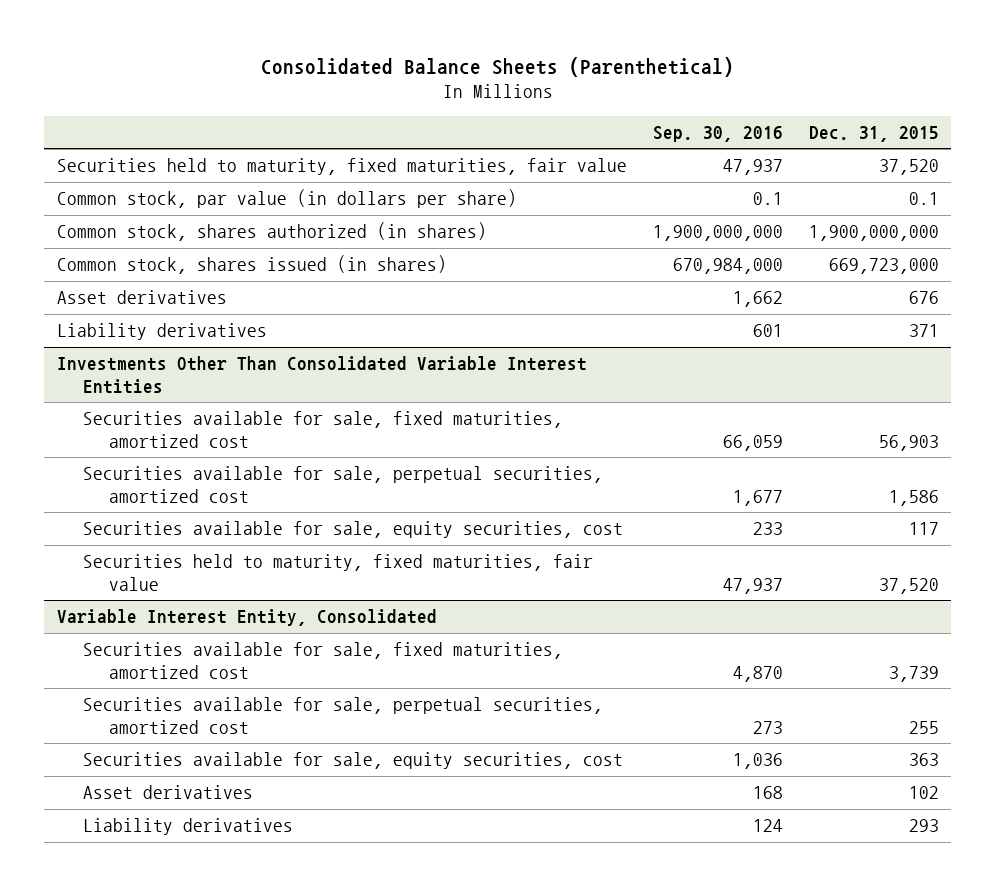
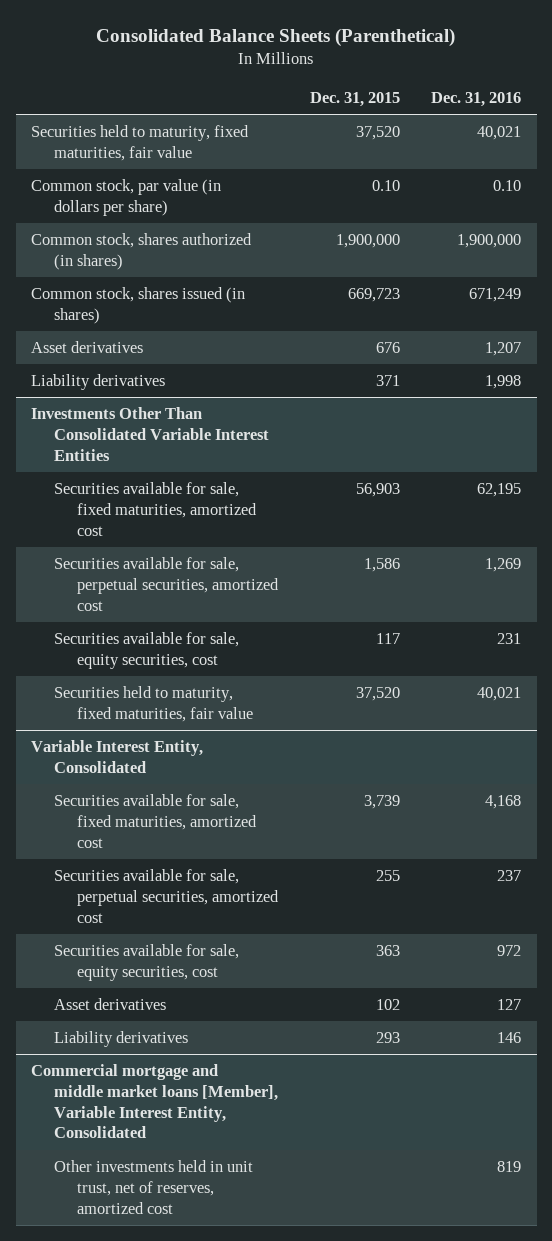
- | Sep. 30, 2016 | Dec. 31, 2015
+ | Dec. 31, 2015 | Dec. 31, 2016
- Common stock, par value (in dollars per share) | 0.1 | 0.1
- Common stock, shares authorized (in shares) | 1,900,000,000 | 1,900,000,000
- Common stock, shares issued (in shares) | 670,984,000 | 669,723,000
+ Common stock, par value (in dollars per share) | 0.10 | 0.10
+ Common stock, shares authorized (in shares) | 1,900,000 | 1,900,000
+ Common stock, shares issued (in shares) | 669,723 | 671,249
+ Commercial mortgage and middle market loans [Member], Variable Interest Entity, Consolidated
+ Other investments held in unit trust, net of reserves, amortized cost | | 819

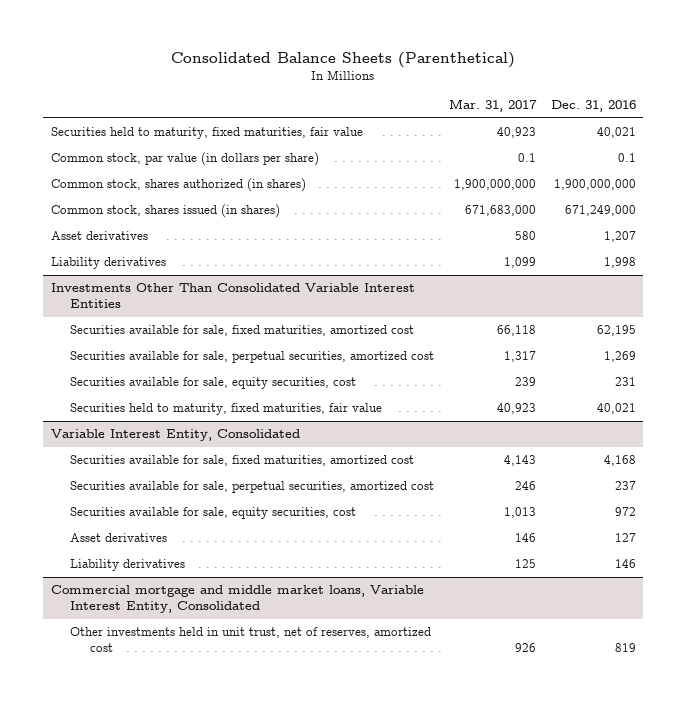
- | Dec. 31, 2015 | Dec. 31, 2016
+ | Mar. 31, 2017 | Dec. 31, 2016
- Common stock, par value (in dollars per share) | 0.10 | 0.10
- Common stock, shares authorized (in shares) | 1,900,000 | 1,900,000
- Common stock, shares issued (in shares) | 669,723 | 671,249
+ Common stock, par value (in dollars per share) | 0.1 | 0.1
+ Common stock, shares authorized (in shares) | 1,900,000,000 | 1,900,000,000
+ Common stock, shares issued (in shares) | 671,683,000 | 671,249,000
- Commercial mortgage and middle market loans [Member], Variable Interest Entity, Consolidated
+ Commercial mortgage and middle market loans, Variable Interest Entity, Consolidated

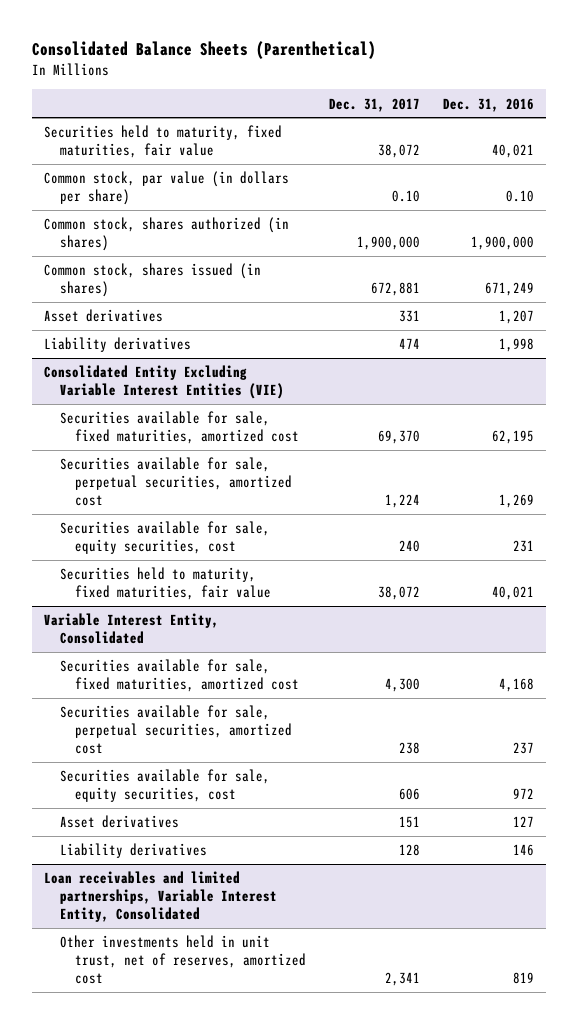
- | Mar. 31, 2017 | Dec. 31, 2016
+ | Dec. 31, 2017 | Dec. 31, 2016
- Common stock, par value (in dollars per share) | 0.1 | 0.1
- Common stock, shares authorized (in shares) | 1,900,000,000 | 1,900,000,000
- Common stock, shares issued (in shares) | 671,683,000 | 671,249,000
+ Common stock, par value (in dollars per share) | 0.10 | 0.10
+ Common stock, shares authorized (in shares) | 1,900,000 | 1,900,000
+ Common stock, shares issued (in shares) | 672,881 | 671,249
- Investments Other Than Consolidated Variable Interest Entities
+ Consolidated Entity Excluding Variable Interest Entities (VIE)
- Commercial mortgage and middle market loans, Variable Interest Entity, Consolidated
+ Loan receivables and limited partnerships, Variable Interest Entity, Consolidated

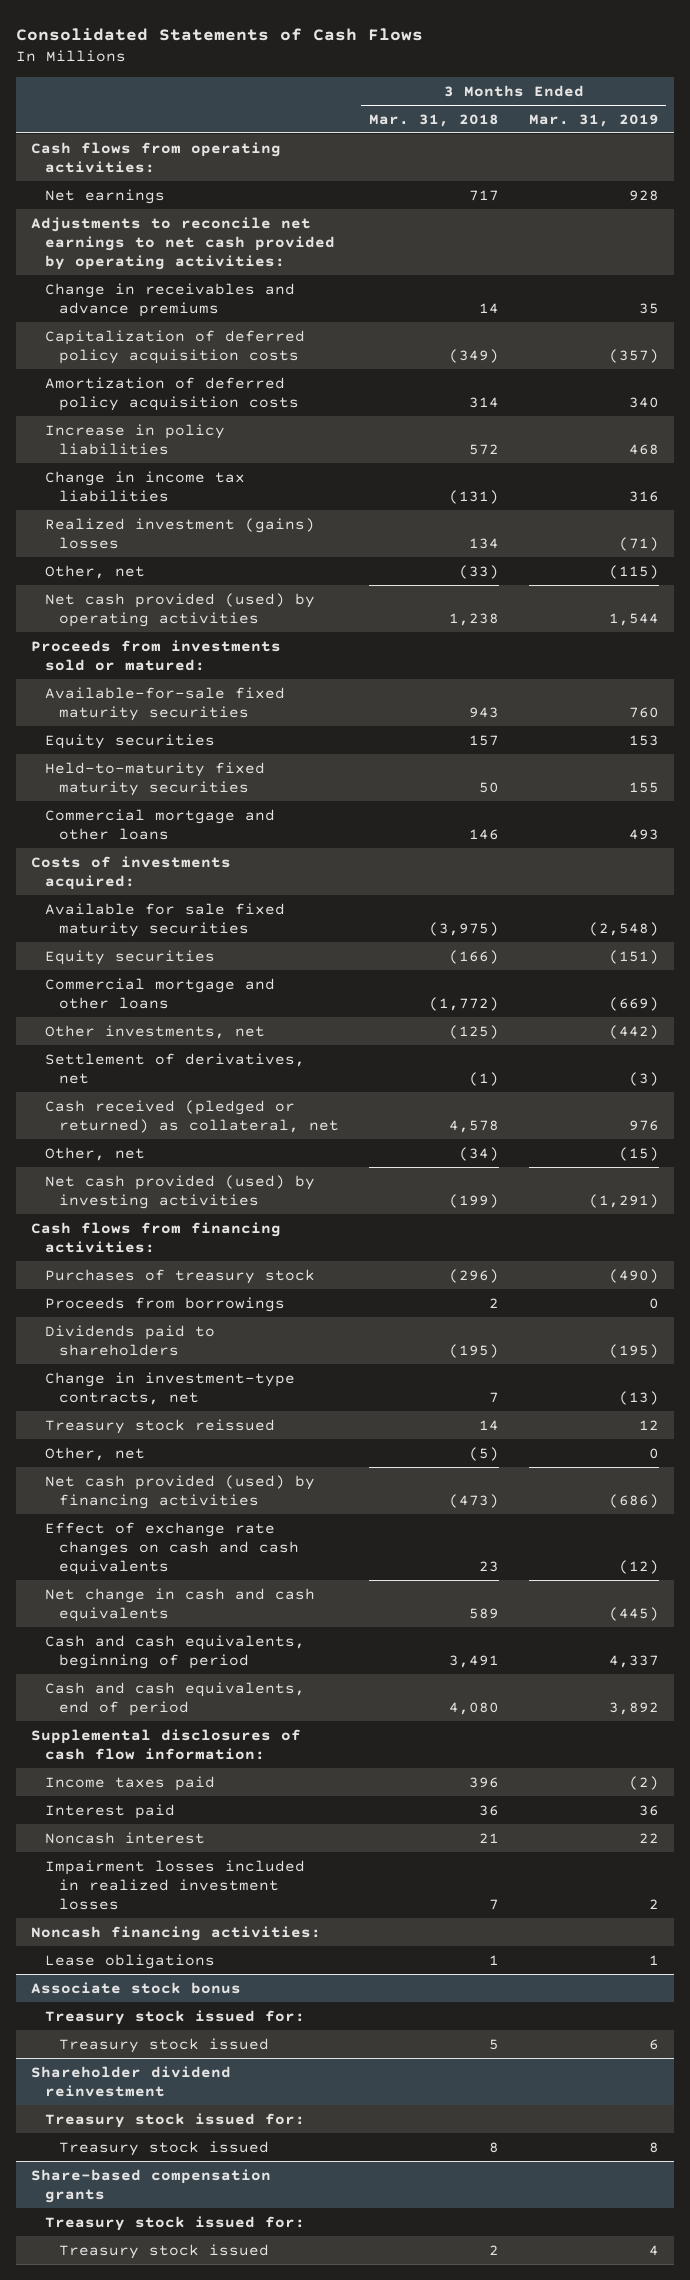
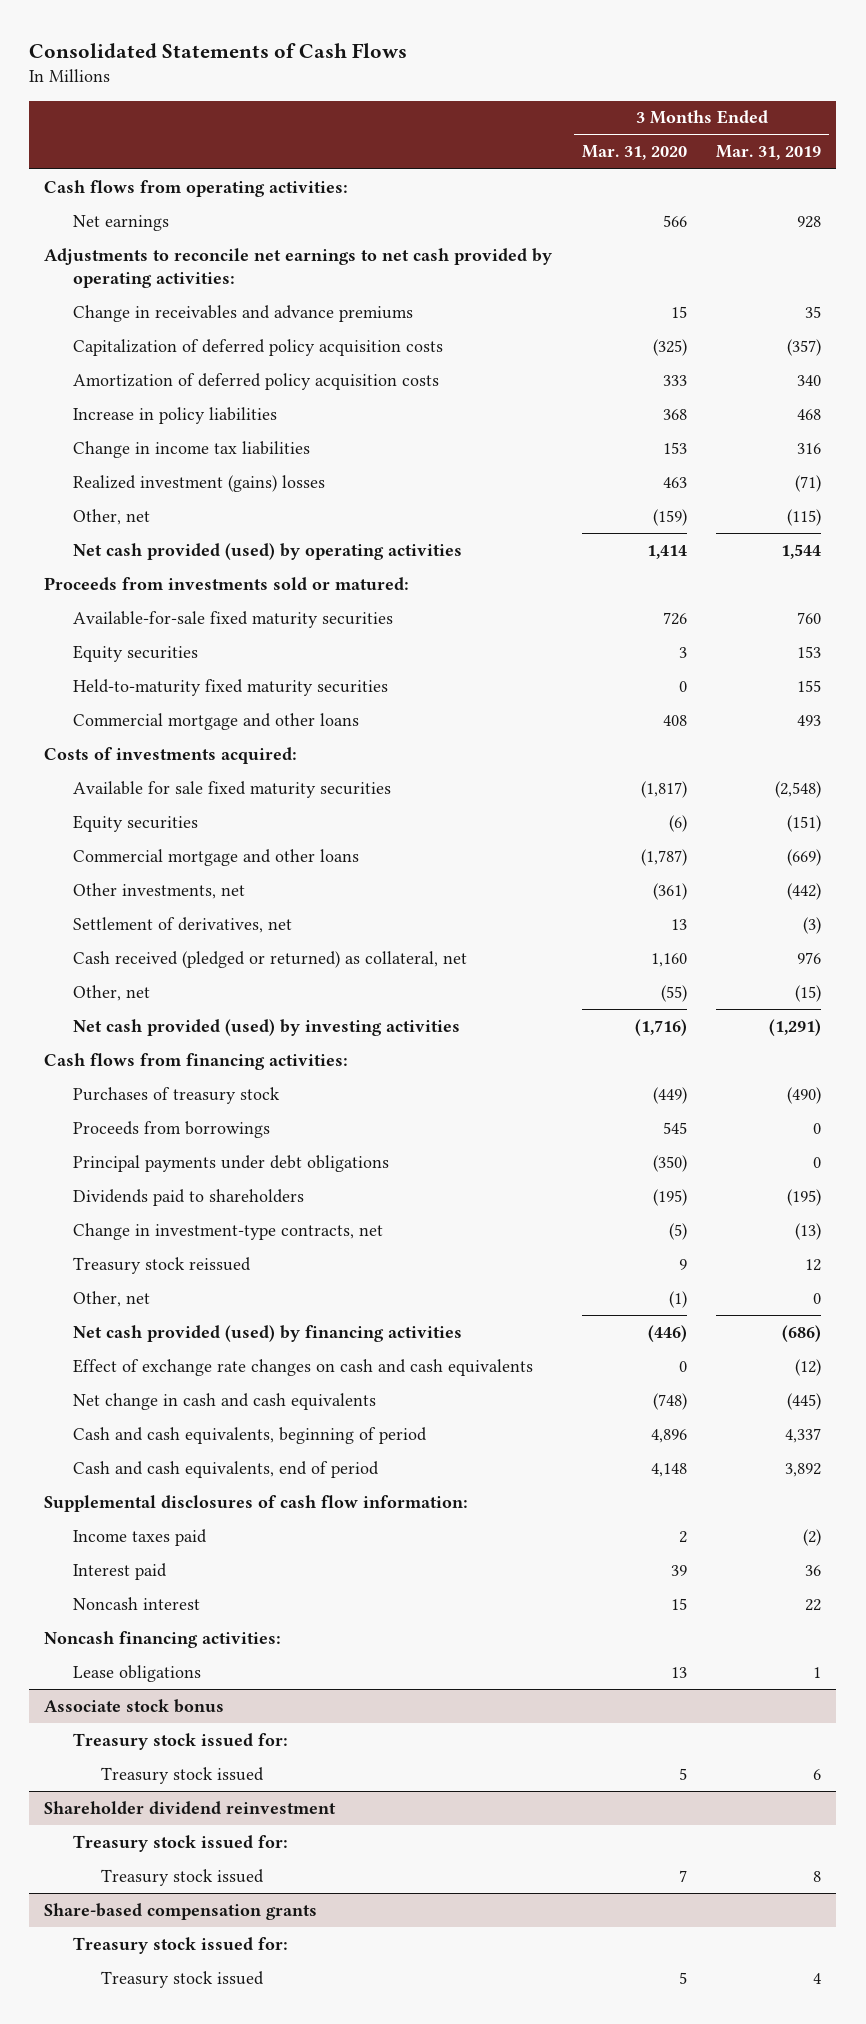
- | 3 Months Ended Mar. 31, 2018 | 3 Months Ended Mar. 31, 2019
+ | 3 Months Ended Mar. 31, 2020 | 3 Months Ended Mar. 31, 2019
+ Principal payments under debt obligations | (350) | 0
- Impairment losses included in realized investment losses | 7 | 2

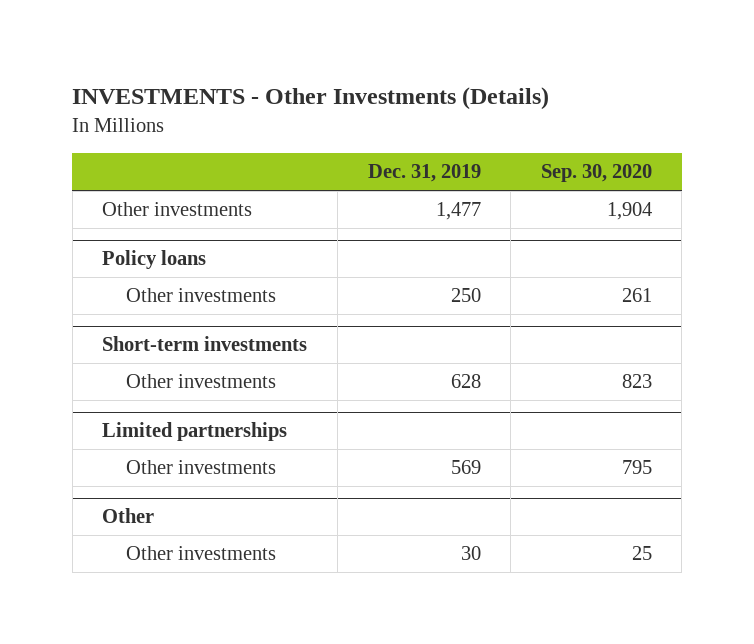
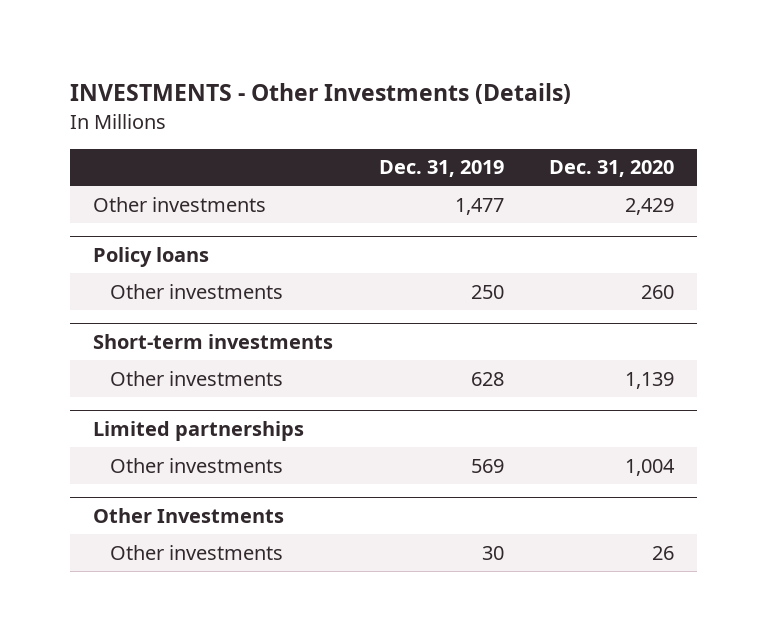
- | Dec. 31, 2019 | Sep. 30, 2020
+ | Dec. 31, 2019 | Dec. 31, 2020
- Other
+ Other Investments

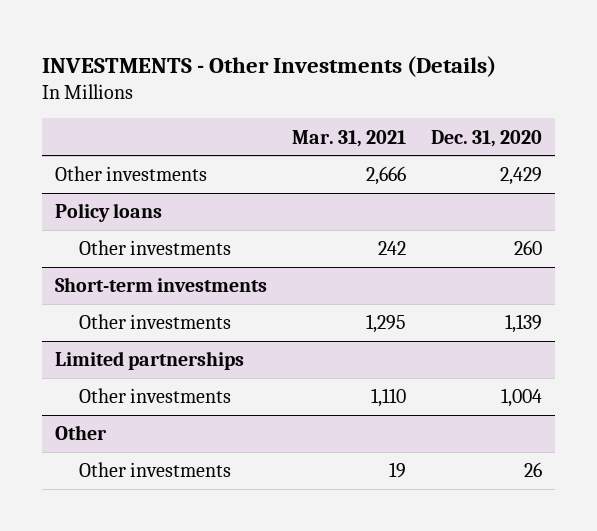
- | Dec. 31, 2019 | Dec. 31, 2020
+ | Mar. 31, 2021 | Dec. 31, 2020
- Other Investments
+ Other

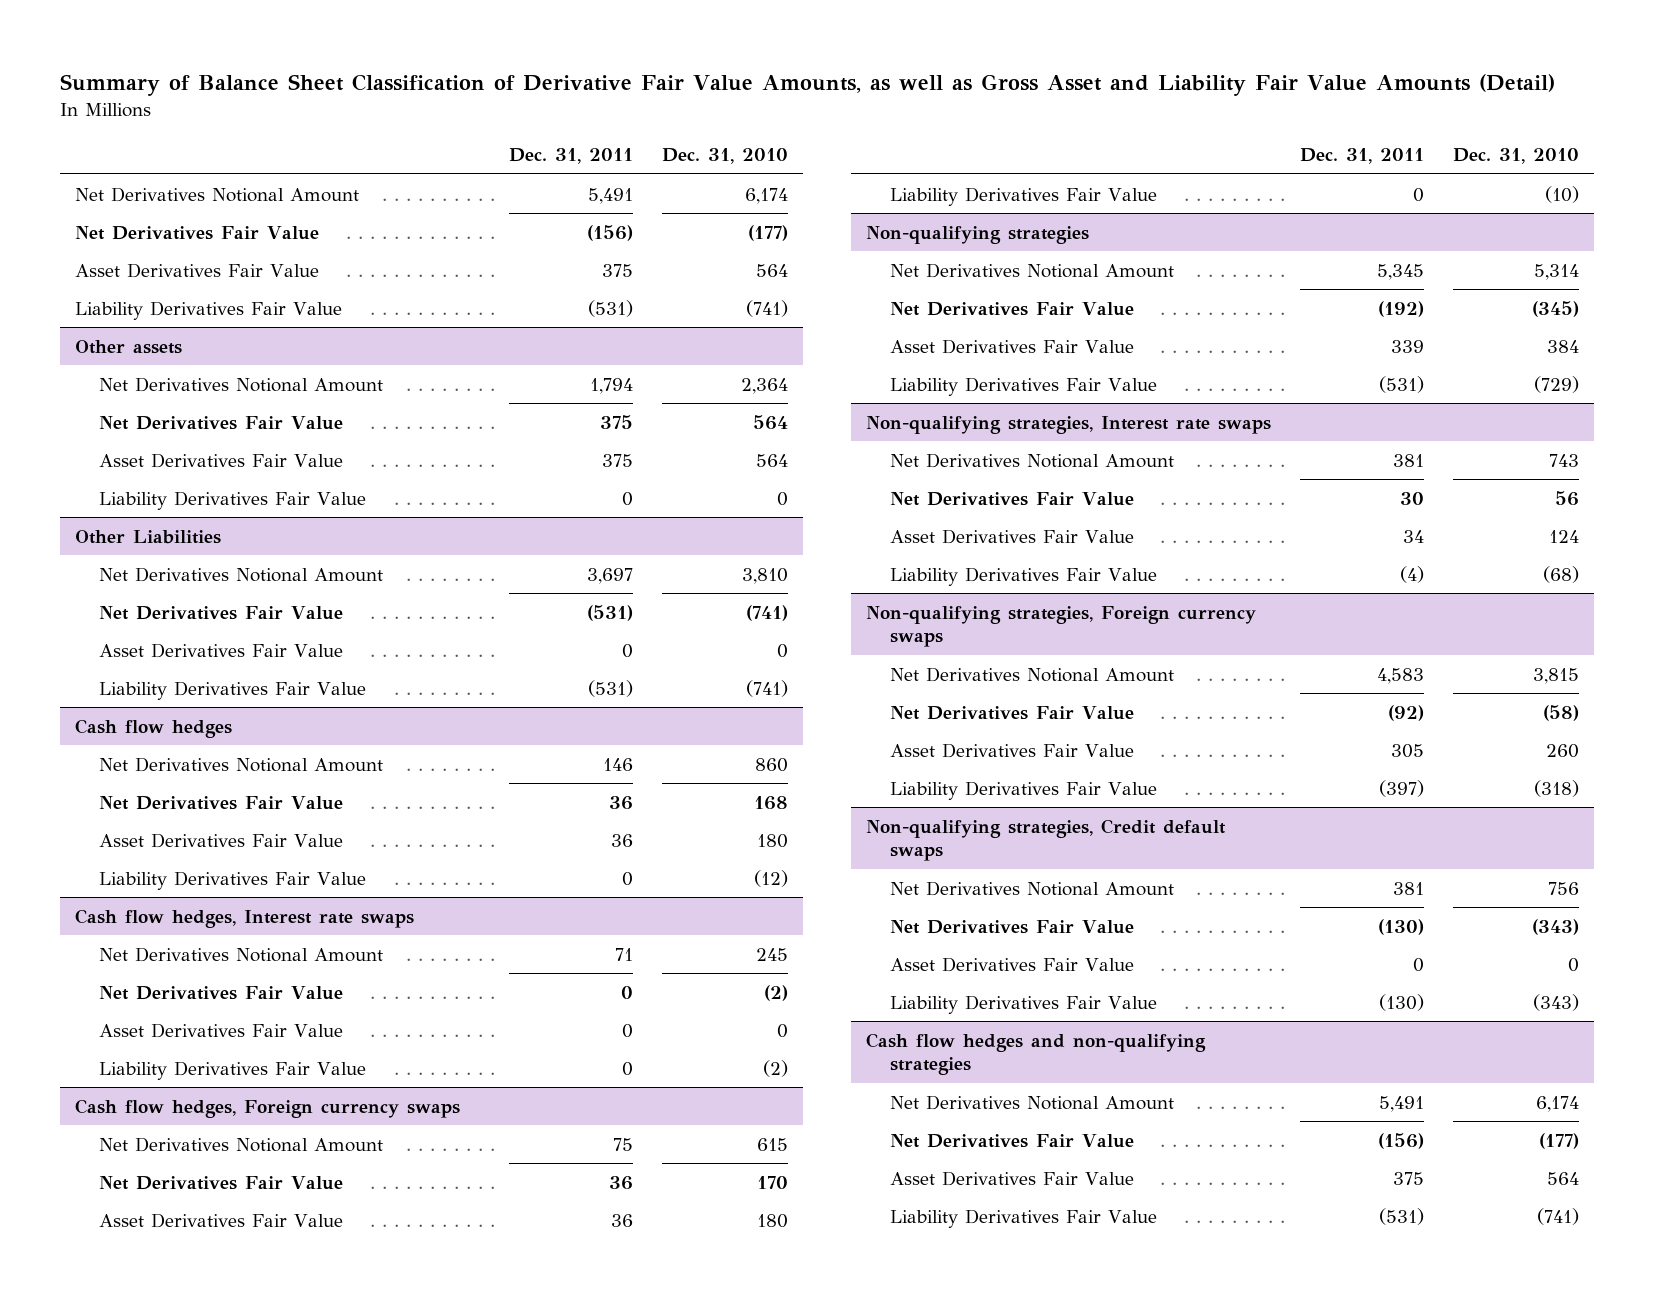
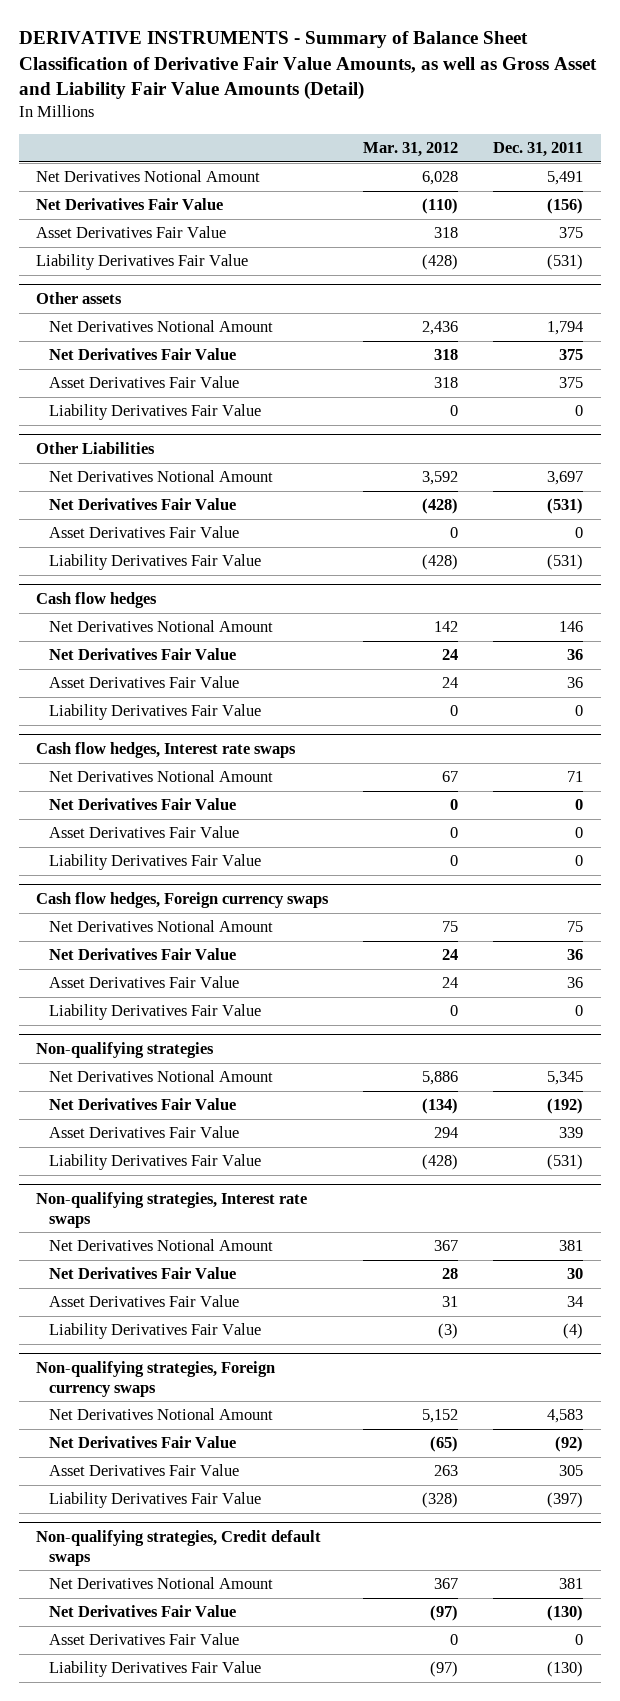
- Summary of Balance Sheet Classification of Derivative Fair Value Amounts, as well as Gross Asset and Liability Fair Value Amounts (Detail)
+ DERIVATIVE INSTRUMENTS - Summary of Balance Sheet Classification of Derivative Fair Value Amounts, as well as Gross Asset and Liability Fair Value Amounts (Detail)
- | Dec. 31, 2011 | Dec. 31, 2010
+ | Mar. 31, 2012 | Dec. 31, 2011
- Cash flow hedges and non-qualifying strategies
- Net Derivatives Notional Amount | 5,491 | 6,174
- Net Derivatives Fair Value | (156) | (177)
- Asset Derivatives Fair Value | 375 | 564
- Liability Derivatives Fair Value | (531) | (741)

